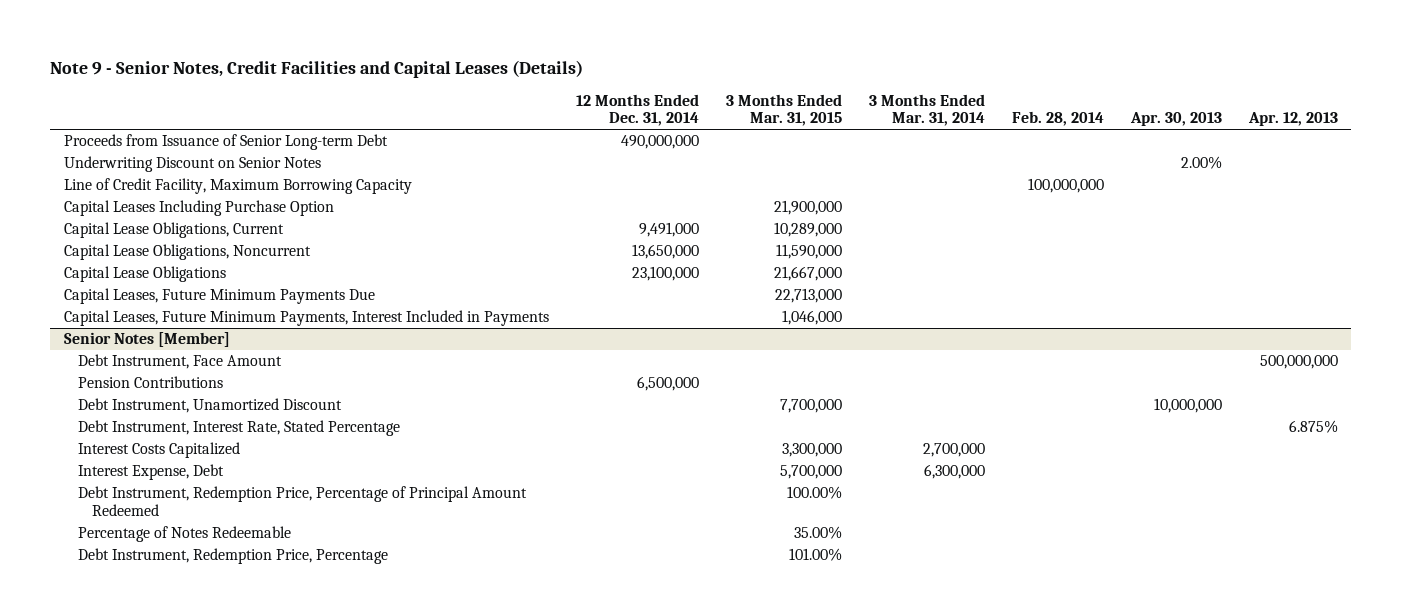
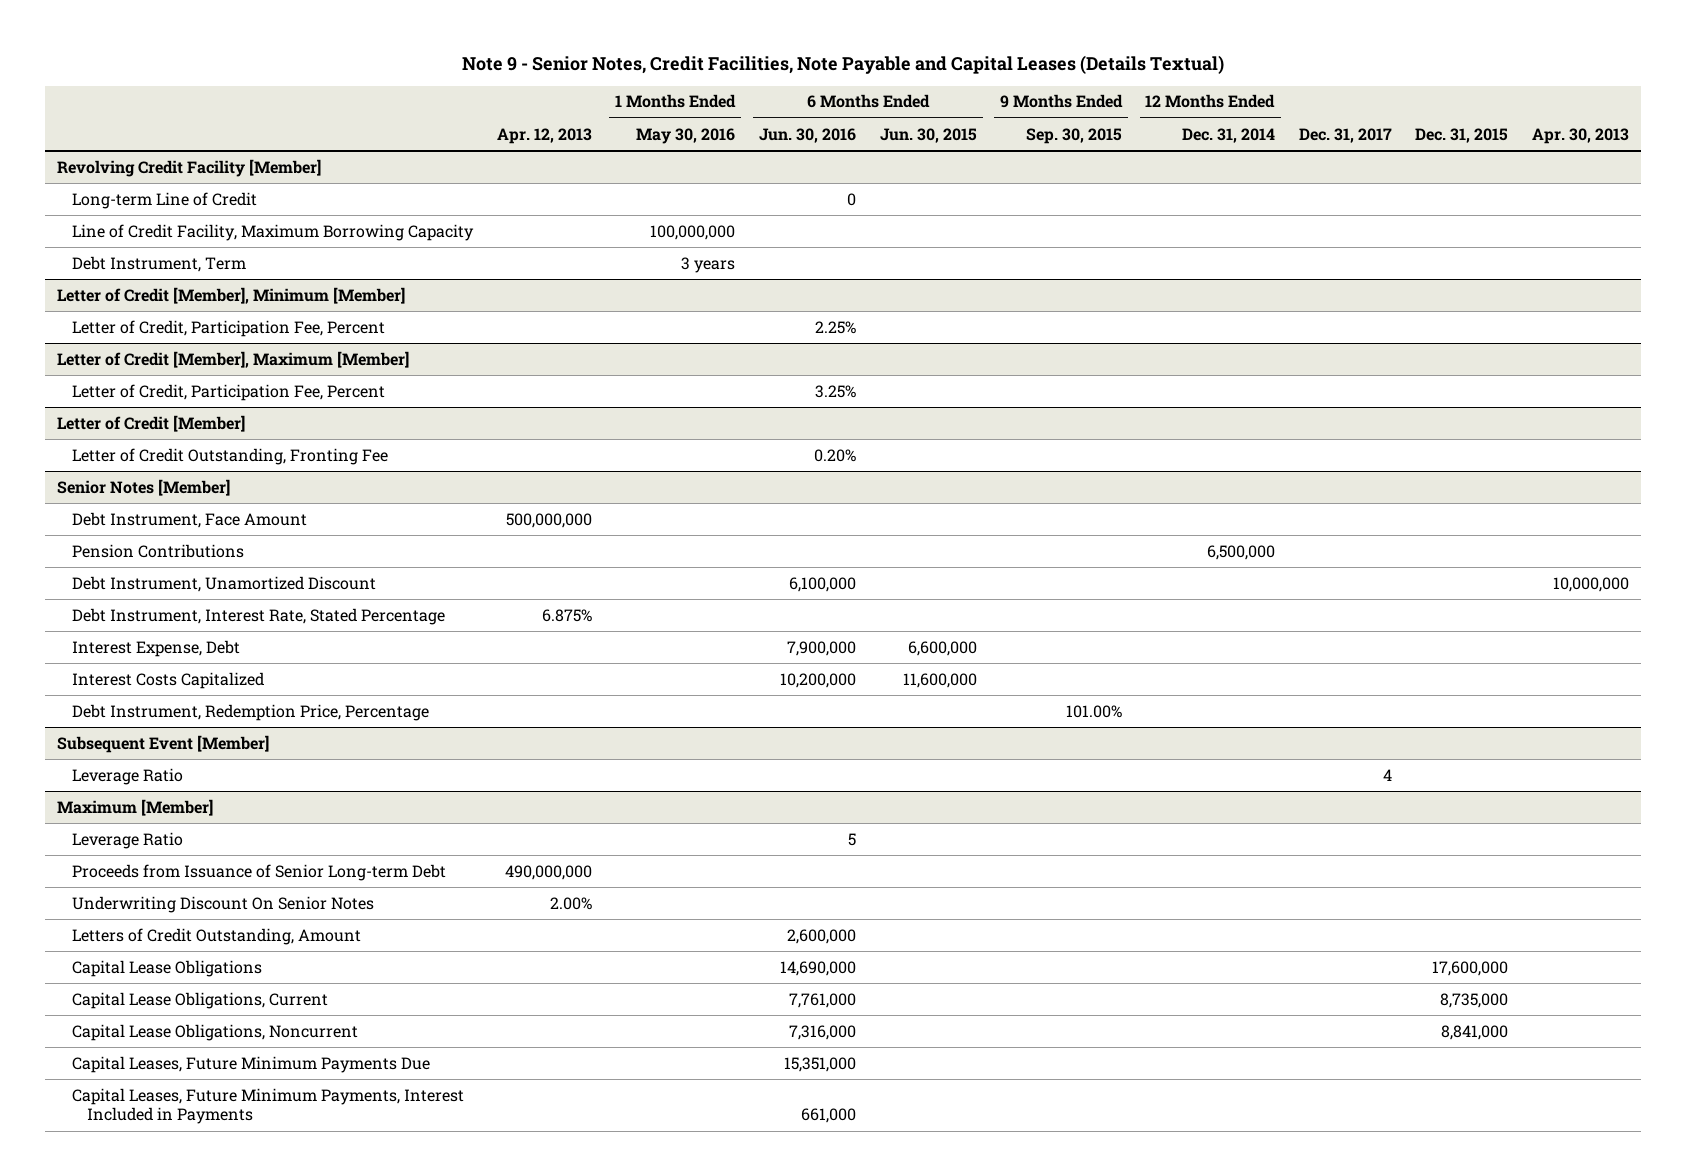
- Note 9 - Senior Notes, Credit Facilities and Capital Leases (Details)
+ Note 9 - Senior Notes, Credit Facilities, Note Payable and Capital Leases (Details Textual)
- | 12 Months Ended Dec. 31, 2014 | 3 Months Ended Mar. 31, 2015 | 3 Months Ended Mar. 31, 2014 | Feb. 28, 2014 | Apr. 30, 2013 | Apr. 12, 2013
+ | Apr. 12, 2013 | 1 Months Ended May 30, 2016 | 6 Months Ended Jun. 30, 2016 | 6 Months Ended Jun. 30, 2015 | 9 Months Ended Sep. 30, 2015 | 12 Months Ended Dec. 31, 2014 | Dec. 31, 2017 | Dec. 31, 2015 | Apr. 30, 2013
- Proceeds from Issuance of Senior Long-term Debt | 490,000,000 | | | | |
- Underwriting Discount on Senior Notes | | | | | 2.00% |
- Line of Credit Facility, Maximum Borrowing Capacity | | | | 100,000,000 | |
- Capital Leases Including Purchase Option | | 21,900,000 | | | |
- Capital Lease Obligations, Current | 9,491,000 | 10,289,000 | | | |
- Capital Lease Obligations, Noncurrent | 13,650,000 | 11,590,000 | | | |
- Capital Lease Obligations | 23,100,000 | 21,667,000 | | | |
- Capital Leases, Future Minimum Payments Due | | 22,713,000 | | | |
- Capital Leases, Future Minimum Payments, Interest Included in Payments | | 1,046,000 | | | |
+ Revolving Credit Facility [Member]
+ Long-term Line of Credit | | | 0 | | | | | |
+ Line of Credit Facility, Maximum Borrowing Capacity | | 100,000,000 | | | | | | |
+ Debt Instrument, Term | | 3 years | | | | | | |
+ Letter of Credit [Member], Minimum [Member]
+ Letter of Credit, Participation Fee, Percent | | | 2.25% | | | | | |
+ Letter of Credit [Member], Maximum [Member]
+ Letter of Credit, Participation Fee, Percent | | | 3.25% | | | | | |
+ Letter of Credit [Member]
+ Letter of Credit Outstanding, Fronting Fee | | | 0.20% | | | | | |
@ Senior Notes [Member]
- Debt Instrument, Redemption Price, Percentage of Principal Amount Redeemed | | 100.00% | | | |
- Percentage of Notes Redeemable | | 35.00% | | | |
moved down: Interest Costs Capitalized | | | 10,200,000 | 11,600,000 | | | | |
+ Subsequent Event [Member]
+ Leverage Ratio | | | | | | | 4 | |
+ Maximum [Member]
+ Leverage Ratio | | | 5 | | | | | |
+ Proceeds from Issuance of Senior Long-term Debt | 490,000,000 | | | | | | | |
+ Underwriting Discount On Senior Notes | 2.00% | | | | | | | |
+ Letters of Credit Outstanding, Amount | | | 2,600,000 | | | | | |
+ Capital Lease Obligations | | | 14,690,000 | | | | | 17,600,000 |
+ Capital Lease Obligations, Current | | | 7,761,000 | | | | | 8,735,000 |
+ Capital Lease Obligations, Noncurrent | | | 7,316,000 | | | | | 8,841,000 |
+ Capital Leases, Future Minimum Payments Due | | | 15,351,000 | | | | | |
+ Capital Leases, Future Minimum Payments, Interest Included in Payments | | | 661,000 | | | | | |

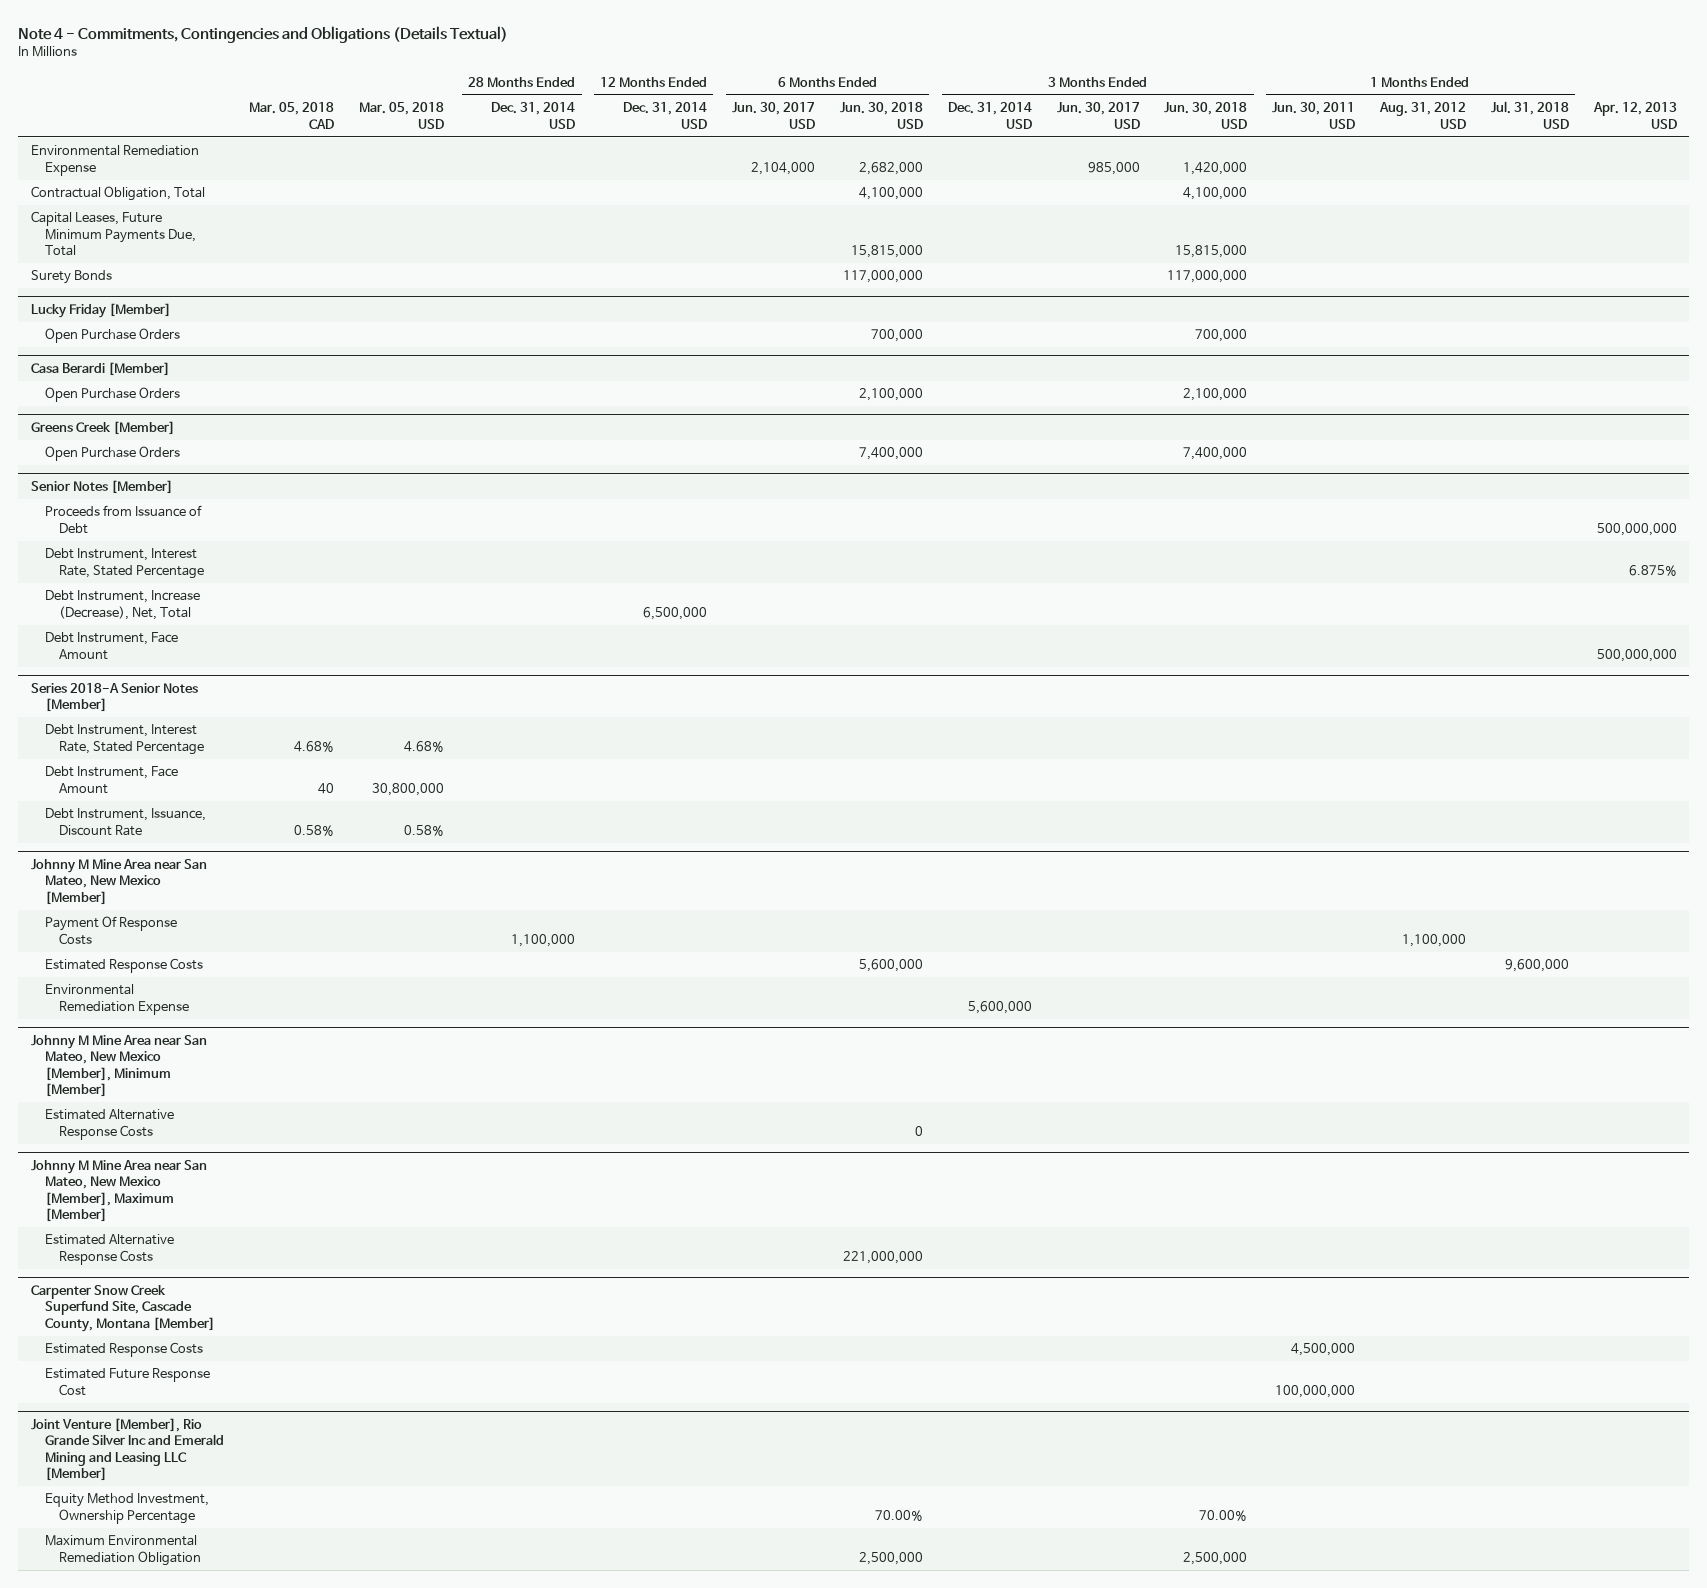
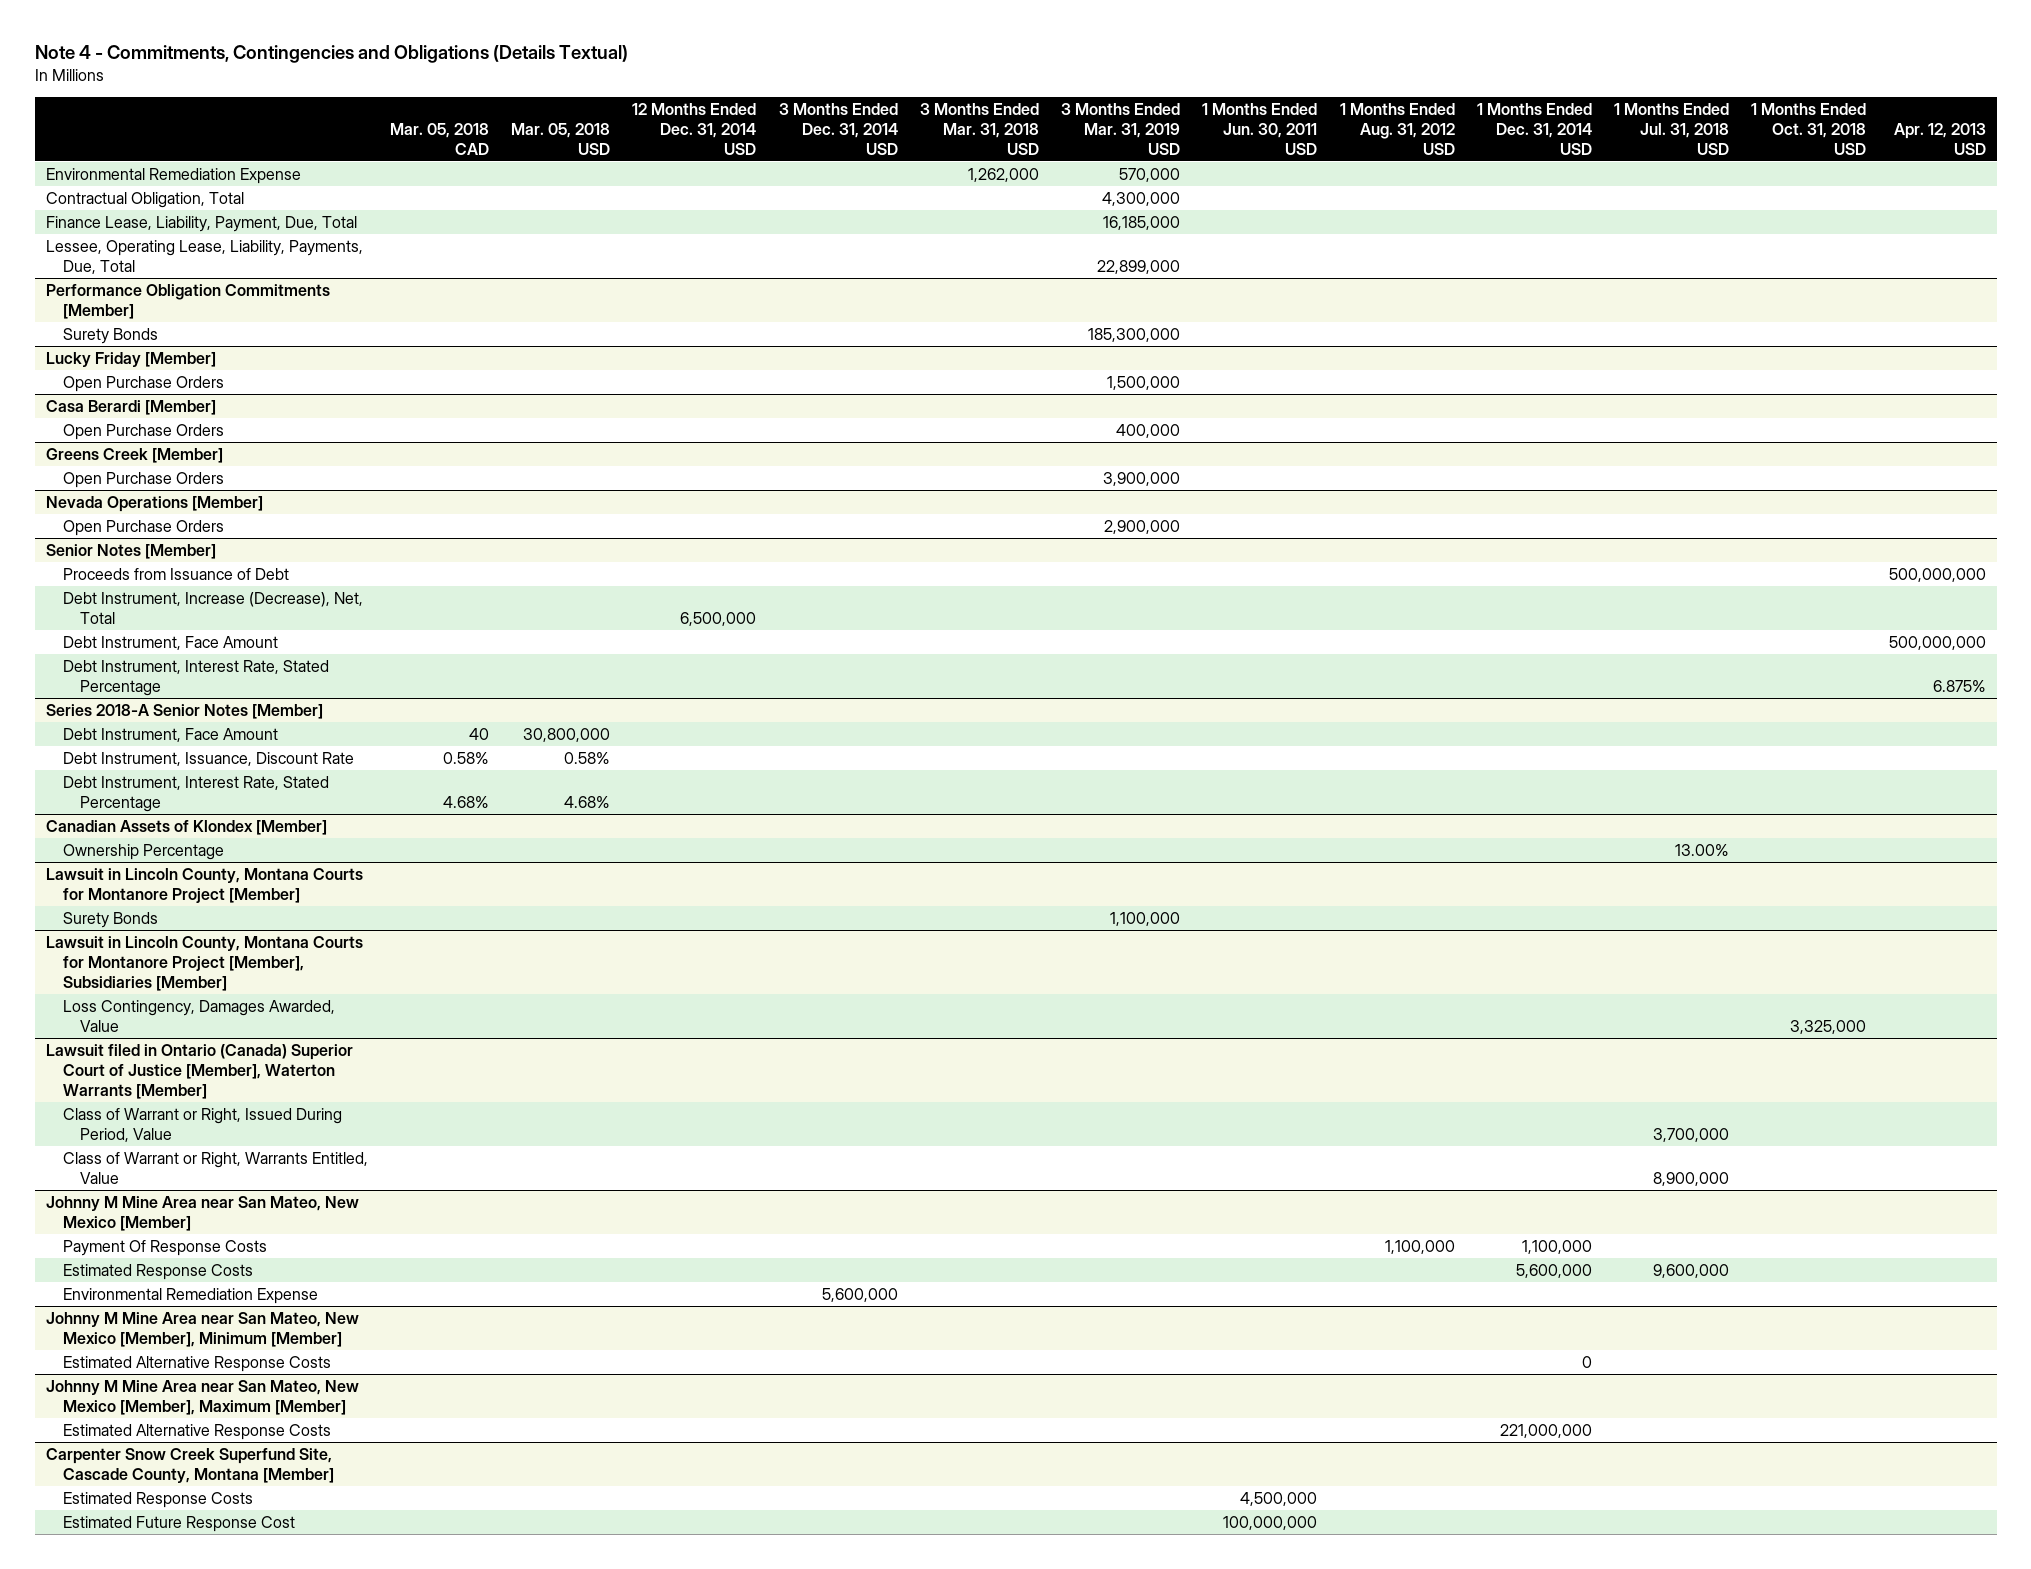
- | Mar. 05, 2018 CAD | Mar. 05, 2018 USD | 28 Months Ended Dec. 31, 2014 USD | 12 Months Ended Dec. 31, 2014 USD | 6 Months Ended Jun. 30, 2017 USD | 6 Months Ended Jun. 30, 2018 USD | 3 Months Ended Dec. 31, 2014 USD | 3 Months Ended Jun. 30, 2017 USD | 3 Months Ended Jun. 30, 2018 USD | 1 Months Ended Jun. 30, 2011 USD | 1 Months Ended Aug. 31, 2012 USD | 1 Months Ended Jul. 31, 2018 USD | Apr. 12, 2013 USD
+ | Mar. 05, 2018 CAD | Mar. 05, 2018 USD | 12 Months Ended Dec. 31, 2014 USD | 3 Months Ended Dec. 31, 2014 USD | 3 Months Ended Mar. 31, 2018 USD | 3 Months Ended Mar. 31, 2019 USD | 1 Months Ended Jun. 30, 2011 USD | 1 Months Ended Aug. 31, 2012 USD | 1 Months Ended Dec. 31, 2014 USD | 1 Months Ended Jul. 31, 2018 USD | 1 Months Ended Oct. 31, 2018 USD | Apr. 12, 2013 USD
- Capital Leases, Future Minimum Payments Due, Total | | | | | | 15,815,000 | | | 15,815,000 | | | |
- Surety Bonds | | | | | | 117,000,000 | | | 117,000,000 | | | |
+ Finance Lease, Liability, Payment, Due, Total | | | | | | 16,185,000 | | | | | |
+ Lessee, Operating Lease, Liability, Payments, Due, Total | | | | | | 22,899,000 | | | | | |
+ Performance Obligation Commitments [Member]
+ Surety Bonds | | | | | | 185,300,000 | | | | | |
+ Nevada Operations [Member]
+ Open Purchase Orders | | | | | | 2,900,000 | | | | | |
@ Senior Notes [Member]
moved down: Debt Instrument, Interest Rate, Stated Percentage | | | | | | | | | | | | 6.875%
@ Series 2018-A Senior Notes [Member]
moved down: Debt Instrument, Interest Rate, Stated Percentage | 4.68% | 4.68% | | | | | | | | | |
+ Canadian Assets of Klondex [Member]
+ Ownership Percentage | | | | | | | | | | 13.00% | |
+ Lawsuit in Lincoln County, Montana Courts for Montanore Project [Member]
+ Surety Bonds | | | | | | 1,100,000 | | | | | |
+ Lawsuit in Lincoln County, Montana Courts for Montanore Project [Member], Subsidiaries [Member]
+ Loss Contingency, Damages Awarded, Value | | | | | | | | | | | 3,325,000 |
+ Lawsuit filed in Ontario (Canada) Superior Court of Justice [Member], Waterton Warrants [Member]
+ Class of Warrant or Right, Issued During Period, Value | | | | | | | | | | 3,700,000 | |
+ Class of Warrant or Right, Warrants Entitled, Value | | | | | | | | | | 8,900,000 | |
- Joint Venture [Member], Rio Grande Silver Inc and Emerald Mining and Leasing LLC [Member]
- Equity Method Investment, Ownership Percentage | | | | | | 70.00% | | | 70.00% | | | |
- Maximum Environmental Remediation Obligation | | | | | | 2,500,000 | | | 2,500,000 | | | |

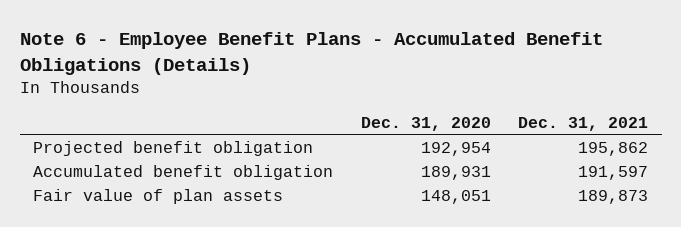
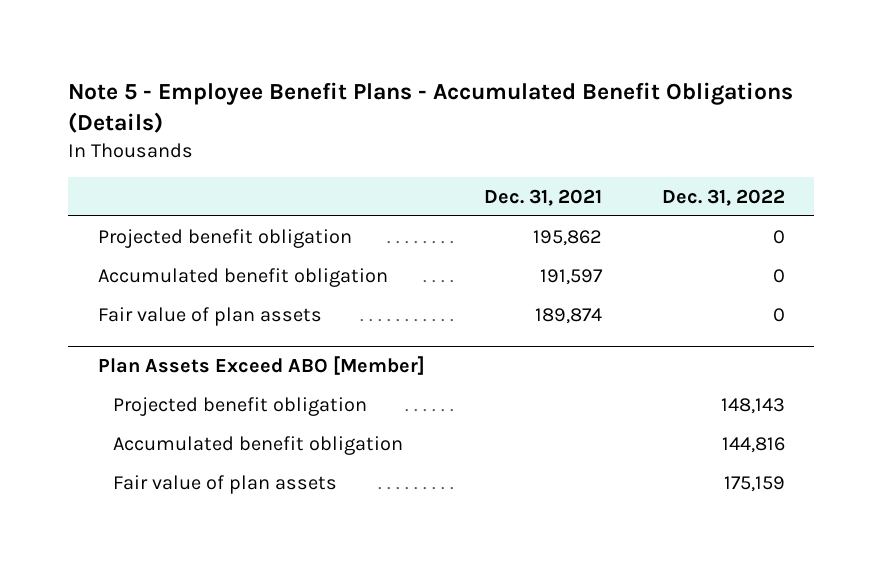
- Note 6 - Employee Benefit Plans - Accumulated Benefit Obligations (Details)
+ Note 5 - Employee Benefit Plans - Accumulated Benefit Obligations (Details)
- | Dec. 31, 2020 | Dec. 31, 2021
+ | Dec. 31, 2021 | Dec. 31, 2022
- Fair value of plan assets | 148,051 | 189,873
+ Fair value of plan assets | 189,874 | 0
+ Plan Assets Exceed ABO [Member]
+ Projected benefit obligation | | 148,143
+ Accumulated benefit obligation | | 144,816
+ Fair value of plan assets | | 175,159

